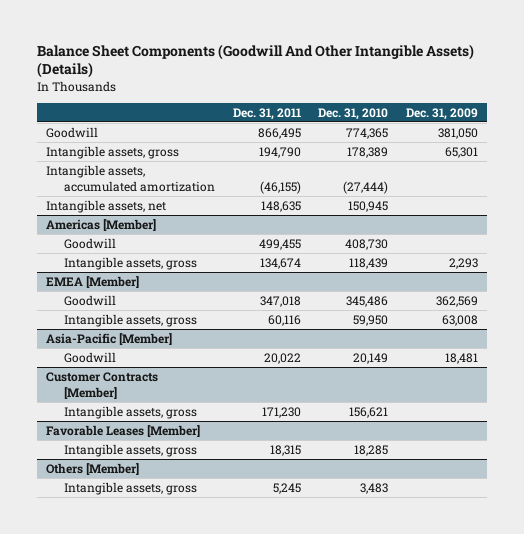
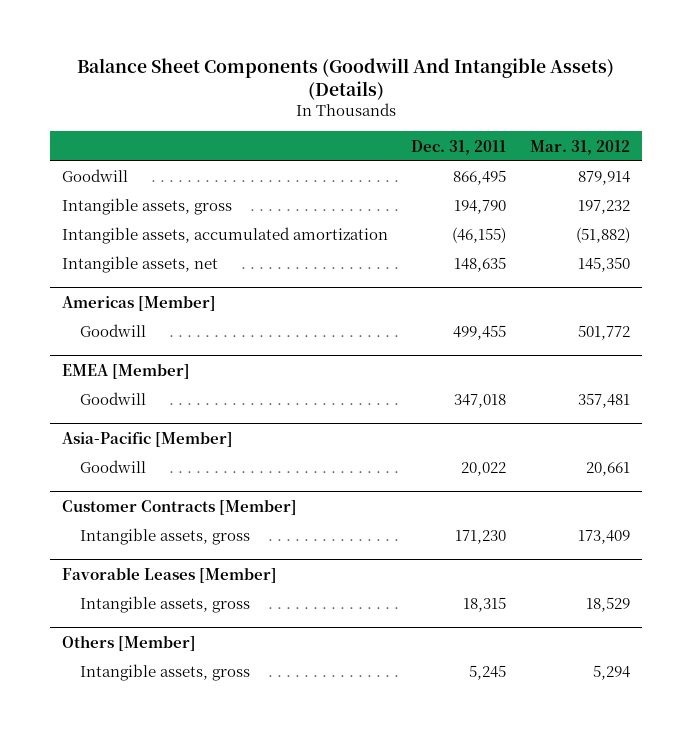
- Balance Sheet Components (Goodwill And Other Intangible Assets) (Details)
+ Balance Sheet Components (Goodwill And Intangible Assets) (Details)
- | Dec. 31, 2011 | Dec. 31, 2010 | Dec. 31, 2009
+ | Dec. 31, 2011 | Mar. 31, 2012
@ Americas [Member]
- Intangible assets, gross | 134,674 | 118,439 | 2,293
@ EMEA [Member]
- Intangible assets, gross | 60,116 | 59,950 | 63,008

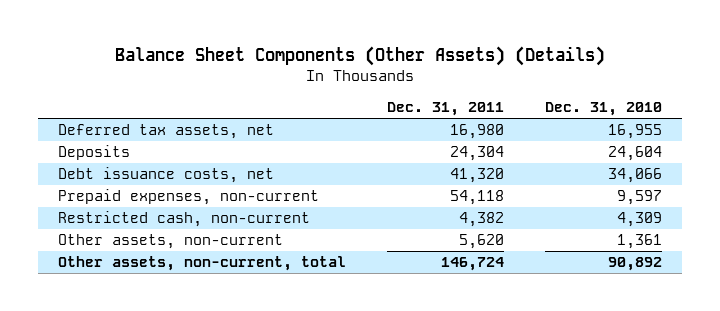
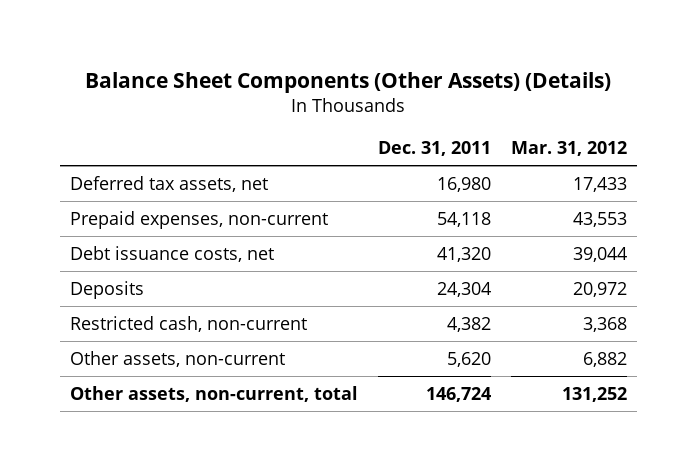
- | Dec. 31, 2011 | Dec. 31, 2010
+ | Dec. 31, 2011 | Mar. 31, 2012
moved down: Debt issuance costs, net | 41,320 | 39,044
moved down: Deposits | 24,304 | 20,972

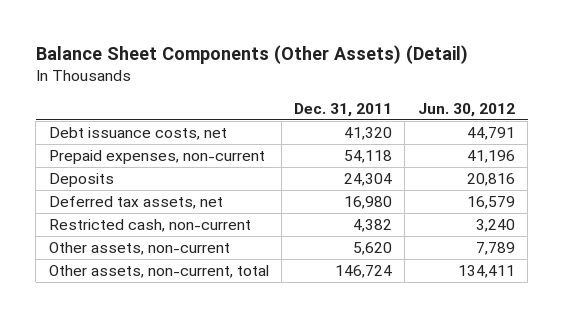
- Balance Sheet Components (Other Assets) (Details)
+ Balance Sheet Components (Other Assets) (Detail)
- | Dec. 31, 2011 | Mar. 31, 2012
+ | Dec. 31, 2011 | Jun. 30, 2012
moved down: Prepaid expenses, non-current | 54,118 | 41,196
moved down: Deferred tax assets, net | 16,980 | 16,579

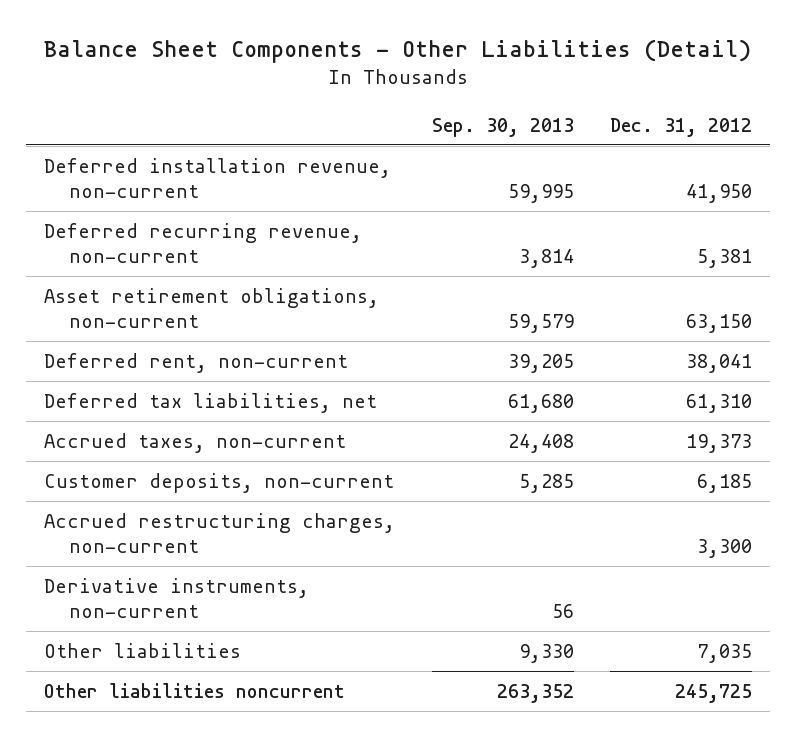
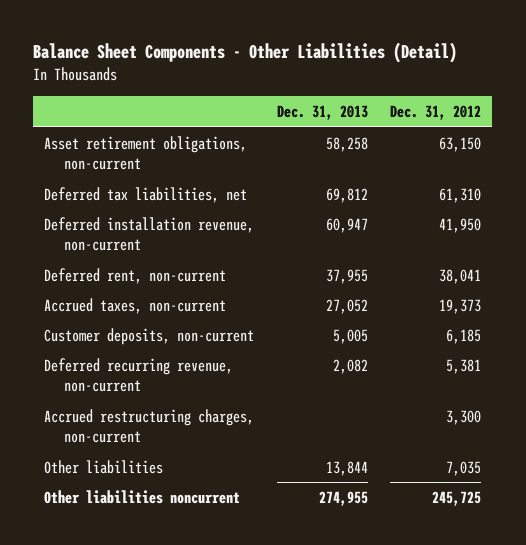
- | Sep. 30, 2013 | Dec. 31, 2012
+ | Dec. 31, 2013 | Dec. 31, 2012
moved down: Deferred installation revenue, non-current | 60,947 | 41,950
moved down: Deferred rent, non-current | 37,955 | 38,041
moved down: Deferred recurring revenue, non-current | 2,082 | 5,381
- Derivative instruments, non-current | 56 |

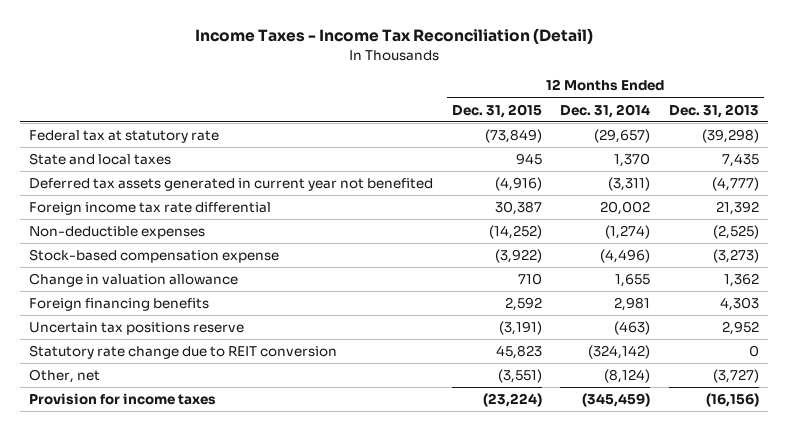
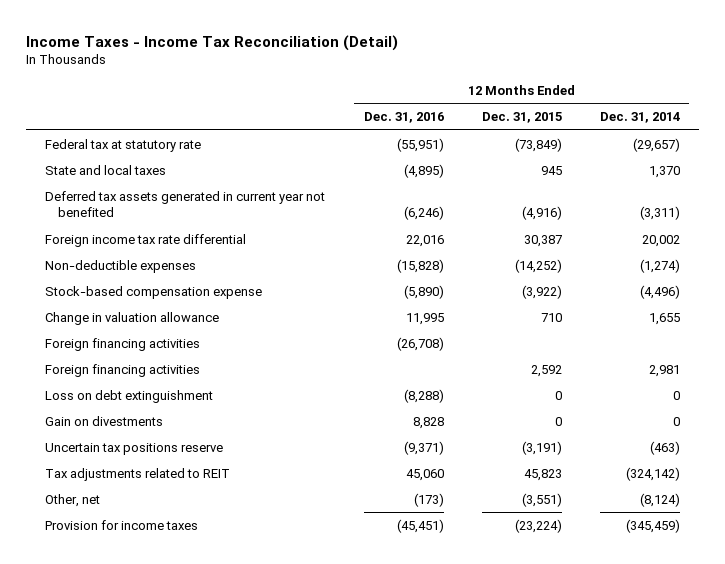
- | 12 Months Ended Dec. 31, 2015 | 12 Months Ended Dec. 31, 2014 | 12 Months Ended Dec. 31, 2013
+ | 12 Months Ended Dec. 31, 2016 | 12 Months Ended Dec. 31, 2015 | 12 Months Ended Dec. 31, 2014
- Foreign financing benefits | 2,592 | 2,981 | 4,303
+ Foreign financing activities | (26,708) | |
+ Foreign financing activities | | 2,592 | 2,981
+ Loss on debt extinguishment | (8,288) | 0 | 0
+ Gain on divestments | 8,828 | 0 | 0
- Statutory rate change due to REIT conversion | 45,823 | (324,142) | 0
+ Tax adjustments related to REIT | 45,060 | 45,823 | (324,142)

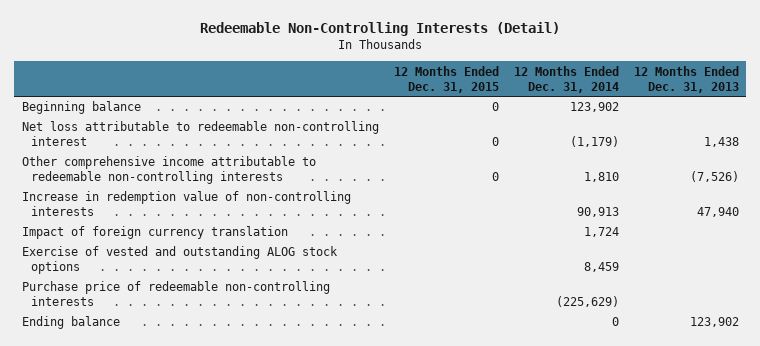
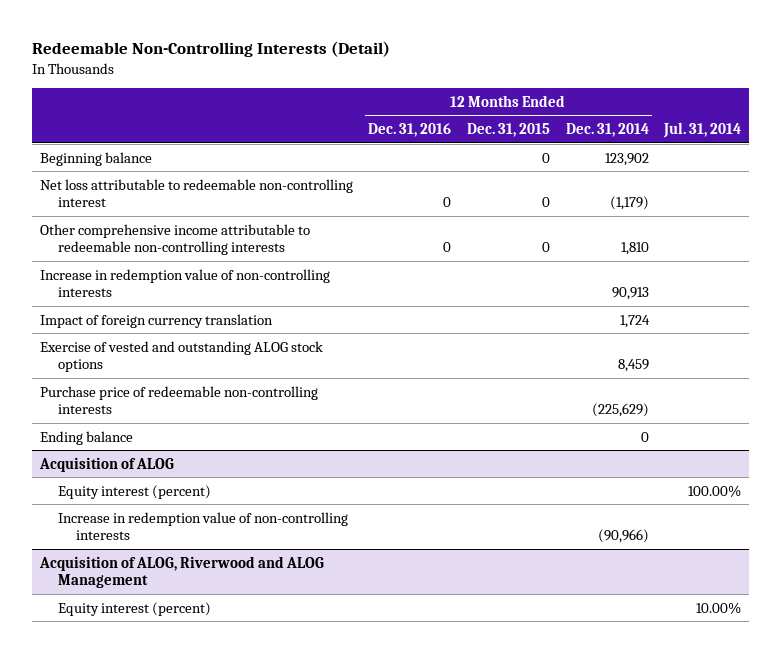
- | 12 Months Ended Dec. 31, 2015 | 12 Months Ended Dec. 31, 2014 | 12 Months Ended Dec. 31, 2013
+ | 12 Months Ended Dec. 31, 2016 | 12 Months Ended Dec. 31, 2015 | 12 Months Ended Dec. 31, 2014 | Jul. 31, 2014
+ Acquisition of ALOG
+ Equity interest (percent) | | | | 100.00%
+ Increase in redemption value of non-controlling interests | | | (90,966) |
+ Acquisition of ALOG, Riverwood and ALOG Management
+ Equity interest (percent) | | | | 10.00%

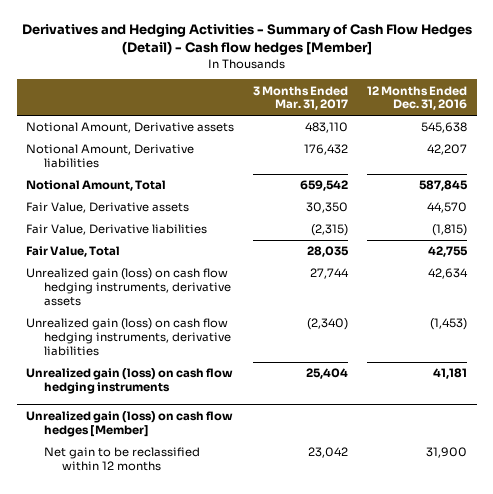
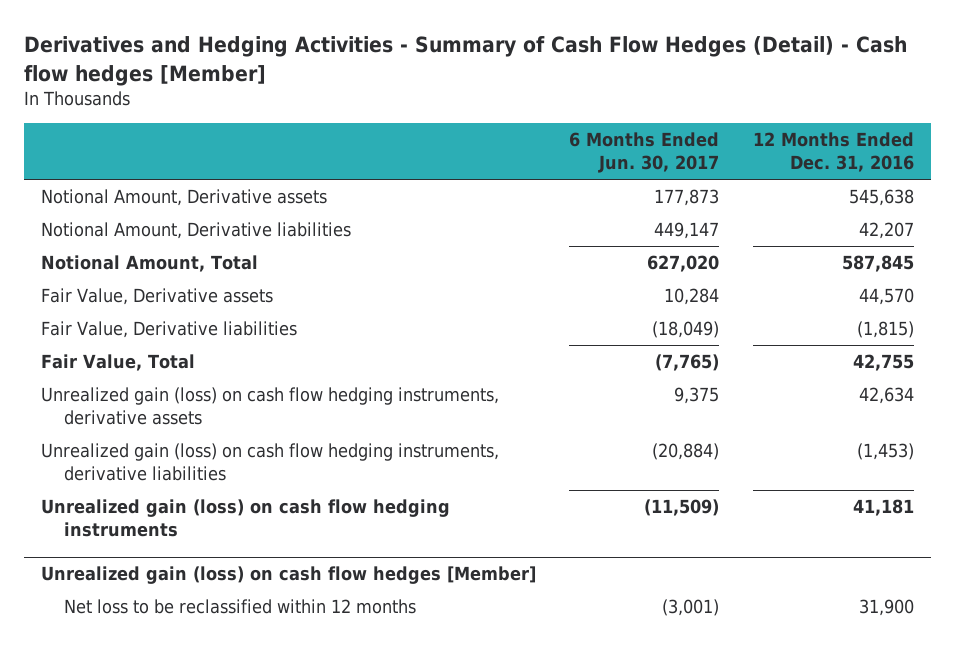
- | 3 Months Ended Mar. 31, 2017 | 12 Months Ended Dec. 31, 2016
+ | 6 Months Ended Jun. 30, 2017 | 12 Months Ended Dec. 31, 2016
@ Unrealized gain (loss) on cash flow hedges [Member]
- Net gain to be reclassified within 12 months | 23,042 | 31,900
+ Net loss to be reclassified within 12 months | (3,001) | 31,900

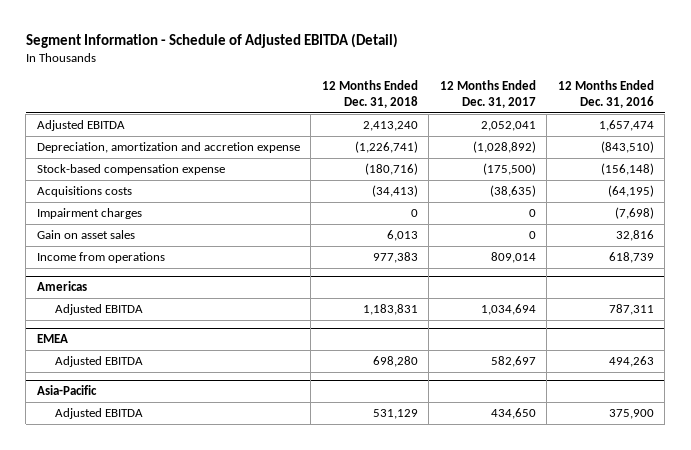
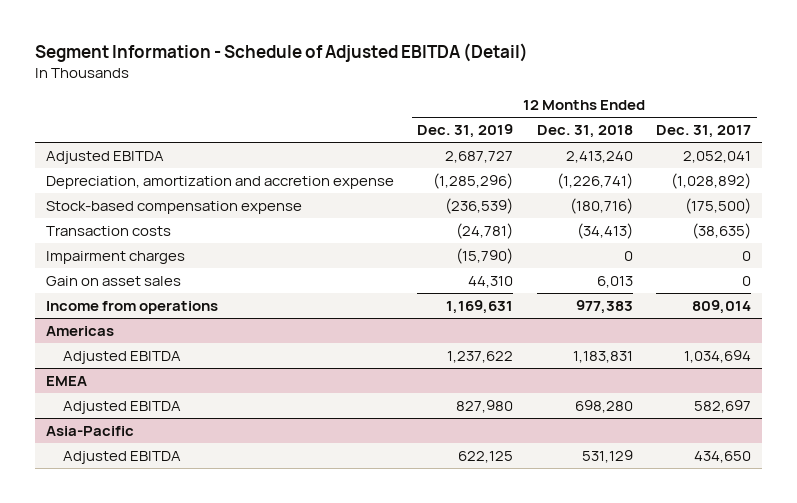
- | 12 Months Ended Dec. 31, 2018 | 12 Months Ended Dec. 31, 2017 | 12 Months Ended Dec. 31, 2016
+ | 12 Months Ended Dec. 31, 2019 | 12 Months Ended Dec. 31, 2018 | 12 Months Ended Dec. 31, 2017
- Acquisitions costs | (34,413) | (38,635) | (64,195)
+ Transaction costs | (24,781) | (34,413) | (38,635)

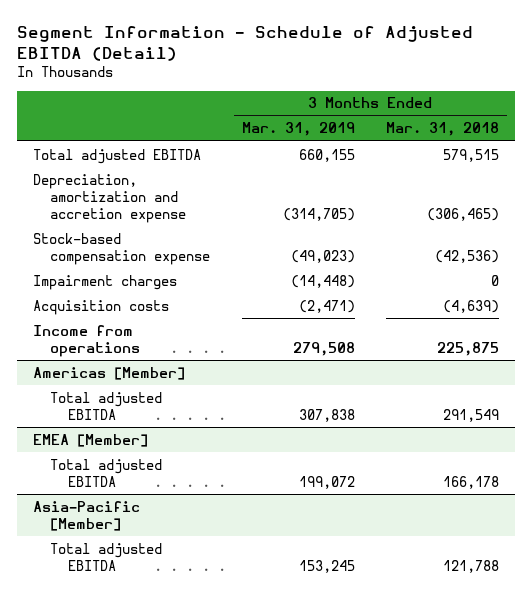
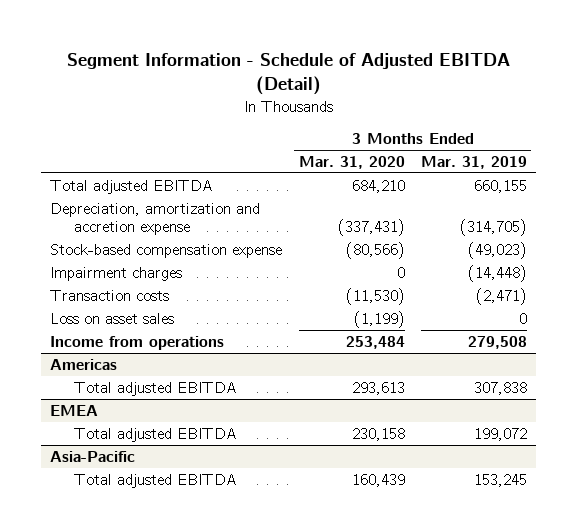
- | 3 Months Ended Mar. 31, 2019 | 3 Months Ended Mar. 31, 2018
+ | 3 Months Ended Mar. 31, 2020 | 3 Months Ended Mar. 31, 2019
- Acquisition costs | (2,471) | (4,639)
+ Transaction costs | (11,530) | (2,471)
+ Loss on asset sales | (1,199) | 0
- Americas [Member]
+ Americas
- EMEA [Member]
+ EMEA
- Asia-Pacific [Member]
+ Asia-Pacific

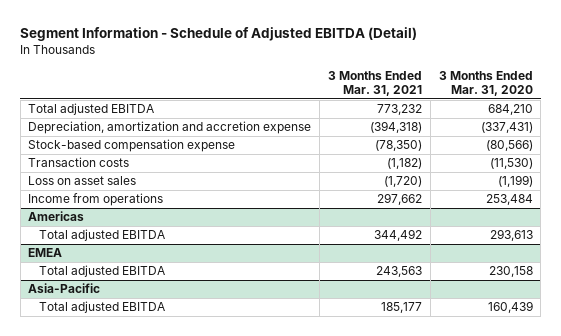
- | 3 Months Ended Mar. 31, 2020 | 3 Months Ended Mar. 31, 2019
+ | 3 Months Ended Mar. 31, 2021 | 3 Months Ended Mar. 31, 2020
- Impairment charges | 0 | (14,448)

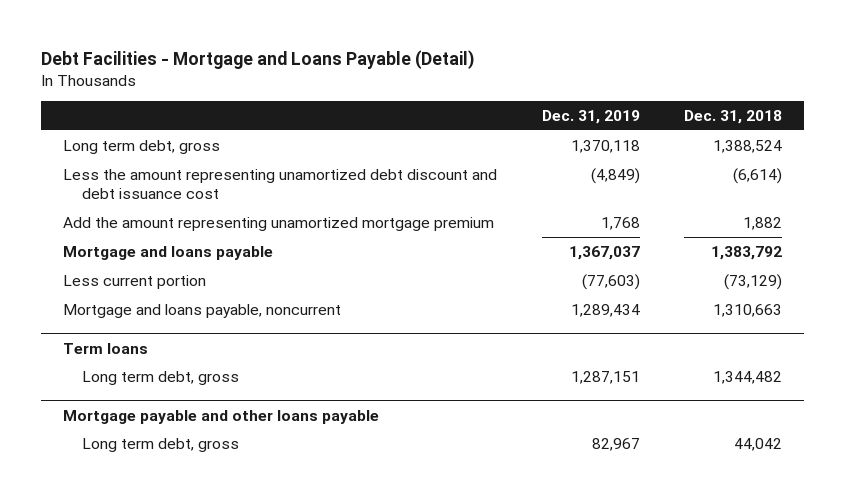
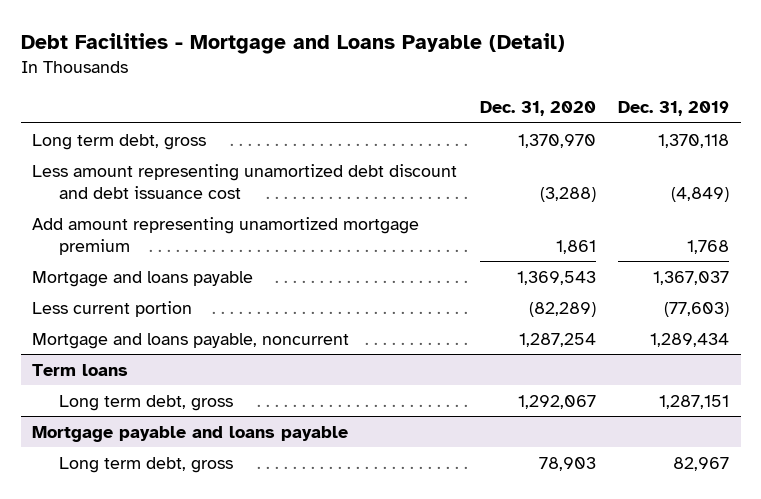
- | Dec. 31, 2019 | Dec. 31, 2018
+ | Dec. 31, 2020 | Dec. 31, 2019
- Less the amount representing unamortized debt discount and debt issuance cost | (4,849) | (6,614)
- Add the amount representing unamortized mortgage premium | 1,768 | 1,882
+ Less amount representing unamortized debt discount and debt issuance cost | (3,288) | (4,849)
+ Add amount representing unamortized mortgage premium | 1,861 | 1,768
- Mortgage payable and other loans payable
+ Mortgage payable and loans payable

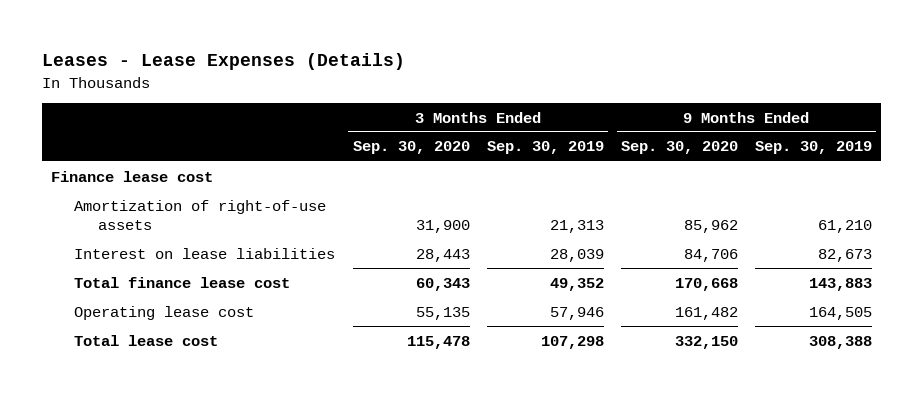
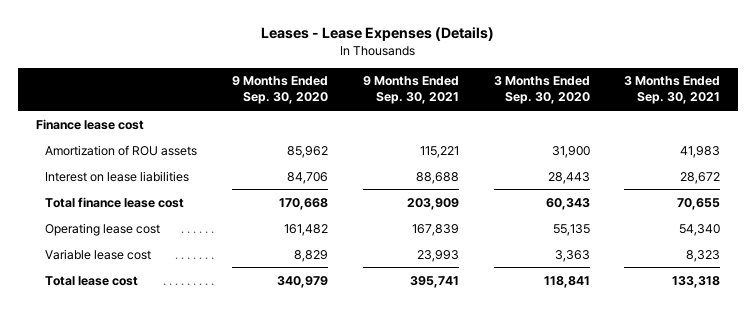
- | 3 Months Ended Sep. 30, 2020 | 3 Months Ended Sep. 30, 2019 | 9 Months Ended Sep. 30, 2020 | 9 Months Ended Sep. 30, 2019
+ | 9 Months Ended Sep. 30, 2020 | 9 Months Ended Sep. 30, 2021 | 3 Months Ended Sep. 30, 2020 | 3 Months Ended Sep. 30, 2021
- Amortization of right-of-use assets | 31,900 | 21,313 | 85,962 | 61,210
+ Amortization of ROU assets | 85,962 | 115,221 | 31,900 | 41,983
- Total lease cost | 115,478 | 107,298 | 332,150 | 308,388
+ Variable lease cost | 8,829 | 23,993 | 3,363 | 8,323
+ Total lease cost | 340,979 | 395,741 | 118,841 | 133,318

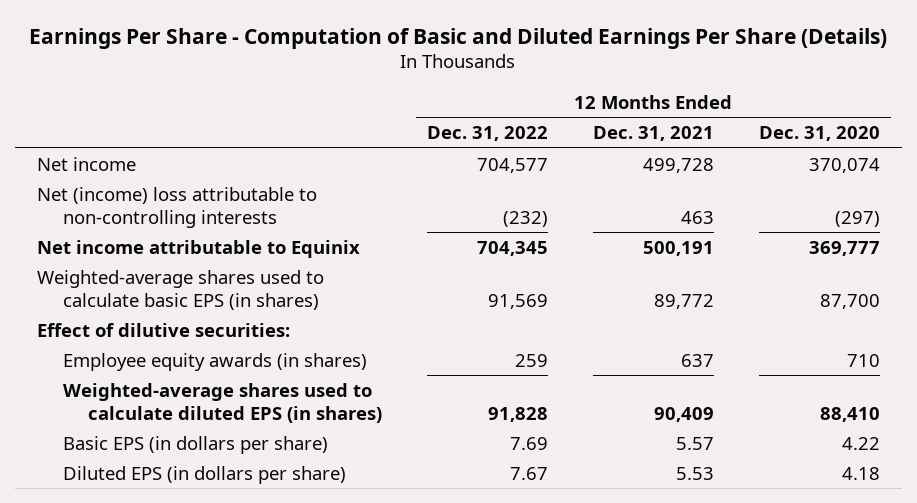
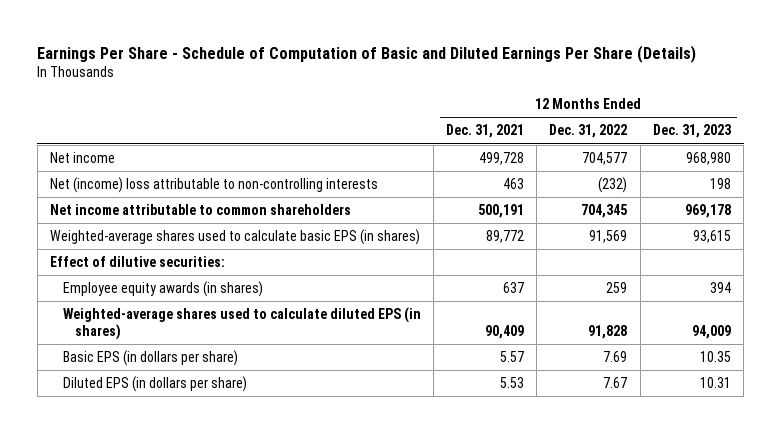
- Earnings Per Share - Computation of Basic and Diluted Earnings Per Share (Details)
+ Earnings Per Share - Schedule of Computation of Basic and Diluted Earnings Per Share (Details)
- | 12 Months Ended Dec. 31, 2022 | 12 Months Ended Dec. 31, 2021 | 12 Months Ended Dec. 31, 2020
+ | 12 Months Ended Dec. 31, 2021 | 12 Months Ended Dec. 31, 2022 | 12 Months Ended Dec. 31, 2023
- Net income attributable to Equinix | 704,345 | 500,191 | 369,777
+ Net income attributable to common shareholders | 500,191 | 704,345 | 969,178

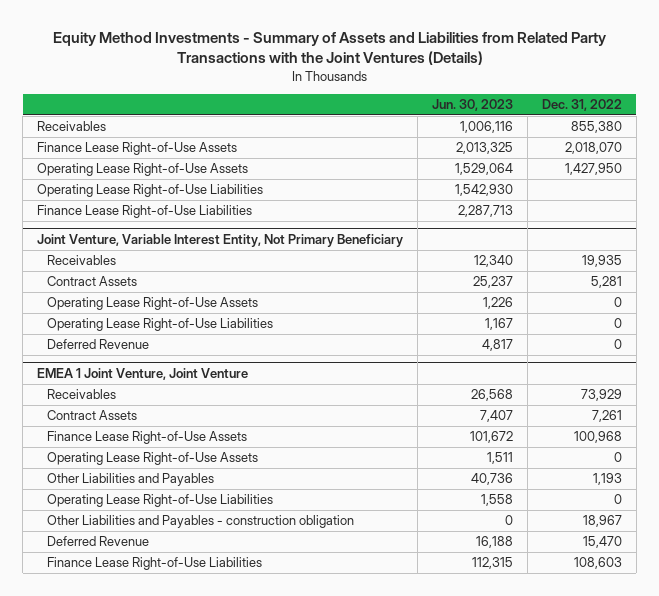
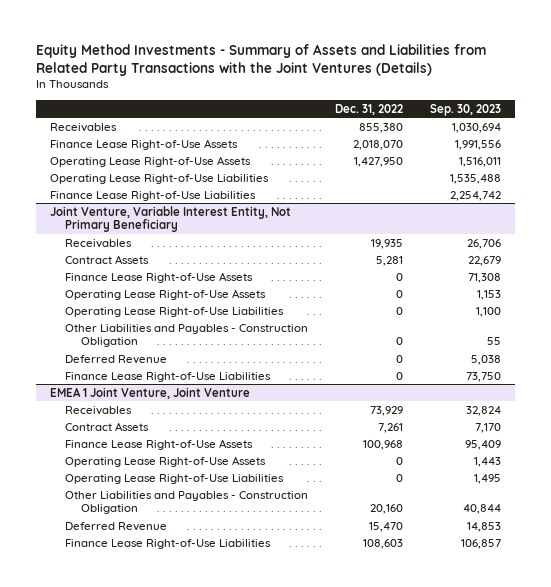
- | Jun. 30, 2023 | Dec. 31, 2022
+ | Dec. 31, 2022 | Sep. 30, 2023
@ Joint Venture, Variable Interest Entity, Not Primary Beneficiary
+ Finance Lease Right-of-Use Assets | 0 | 71,308
+ Other Liabilities and Payables - Construction Obligation | 0 | 55
+ Finance Lease Right-of-Use Liabilities | 0 | 73,750
@ EMEA 1 Joint Venture, Joint Venture
- Other Liabilities and Payables | 40,736 | 1,193
- Other Liabilities and Payables - construction obligation | 0 | 18,967
+ Other Liabilities and Payables - Construction Obligation | 20,160 | 40,844

